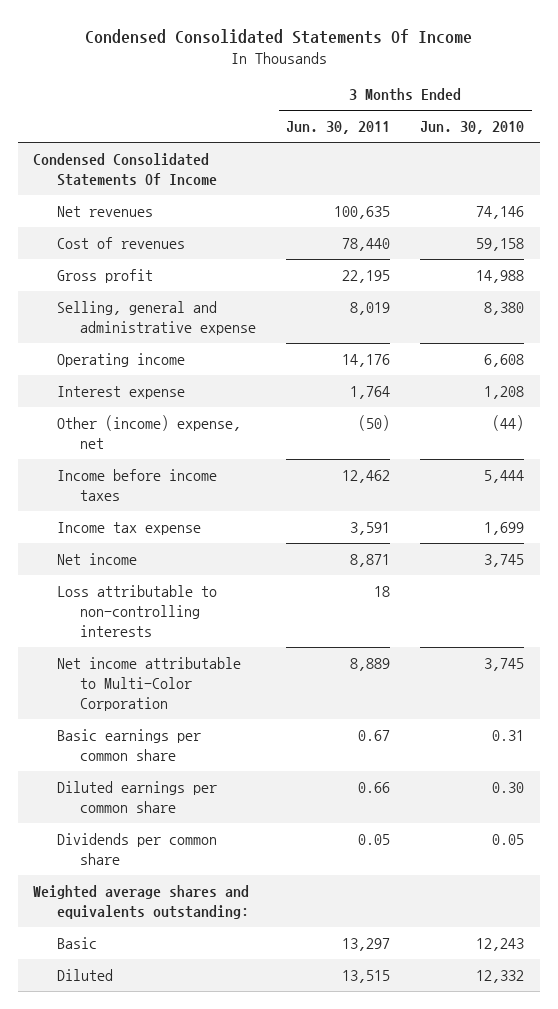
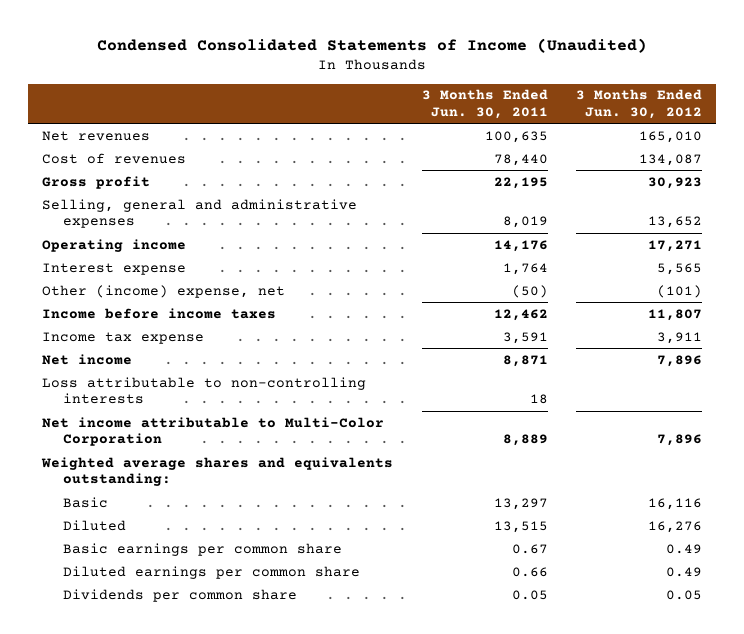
- Condensed Consolidated Statements Of Income
+ Condensed Consolidated Statements of Income (Unaudited)
- | 3 Months Ended Jun. 30, 2011 | 3 Months Ended Jun. 30, 2010
+ | 3 Months Ended Jun. 30, 2011 | 3 Months Ended Jun. 30, 2012
- Condensed Consolidated Statements Of Income
- Selling, general and administrative expense | 8,019 | 8,380
+ Selling, general and administrative expenses | 8,019 | 13,652
moved down: Basic earnings per common share | 0.67 | 0.49
moved down: Diluted earnings per common share | 0.66 | 0.49
moved down: Dividends per common share | 0.05 | 0.05

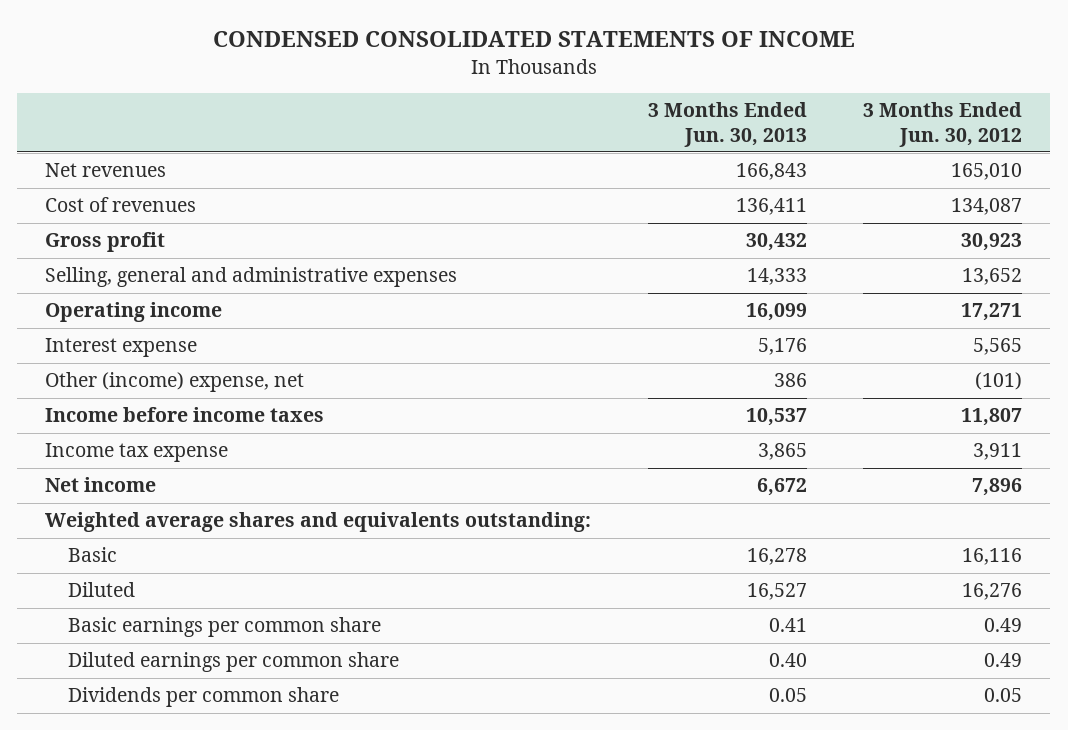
- Condensed Consolidated Statements of Income (Unaudited)
+ CONDENSED CONSOLIDATED STATEMENTS OF INCOME
- | 3 Months Ended Jun. 30, 2011 | 3 Months Ended Jun. 30, 2012
+ | 3 Months Ended Jun. 30, 2013 | 3 Months Ended Jun. 30, 2012
- Loss attributable to non-controlling interests | 18 |
- Net income attributable to Multi-Color Corporation | 8,889 | 7,896

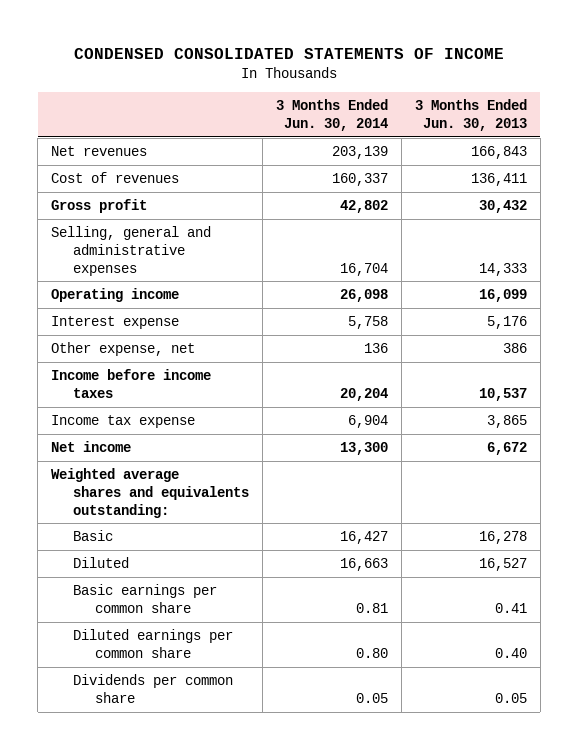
- | 3 Months Ended Jun. 30, 2013 | 3 Months Ended Jun. 30, 2012
+ | 3 Months Ended Jun. 30, 2014 | 3 Months Ended Jun. 30, 2013
- Other (income) expense, net | 386 | (101)
+ Other expense, net | 136 | 386

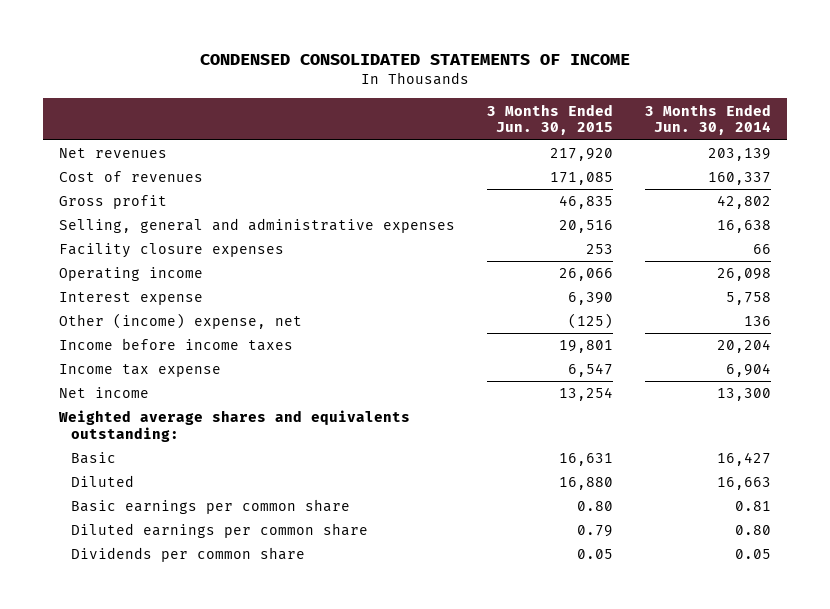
- | 3 Months Ended Jun. 30, 2014 | 3 Months Ended Jun. 30, 2013
+ | 3 Months Ended Jun. 30, 2015 | 3 Months Ended Jun. 30, 2014
- Selling, general and administrative expenses | 16,704 | 14,333
+ Selling, general and administrative expenses | 20,516 | 16,638
+ Facility closure expenses | 253 | 66
- Other expense, net | 136 | 386
+ Other (income) expense, net | (125) | 136

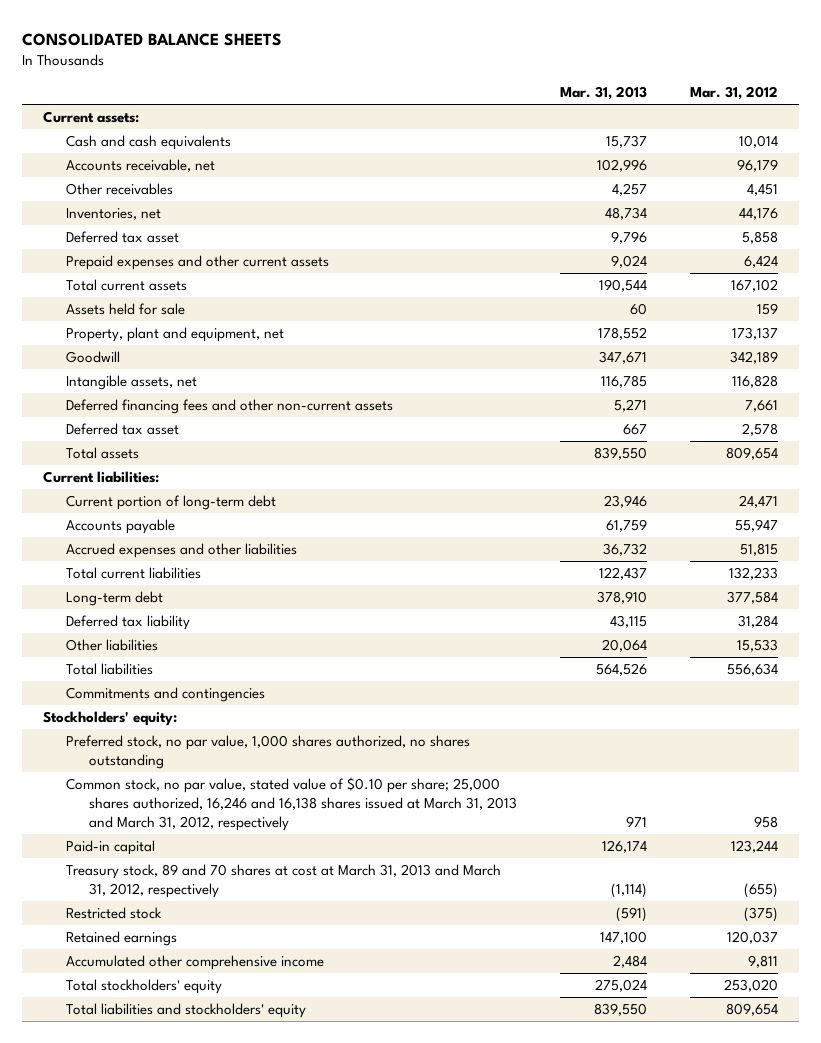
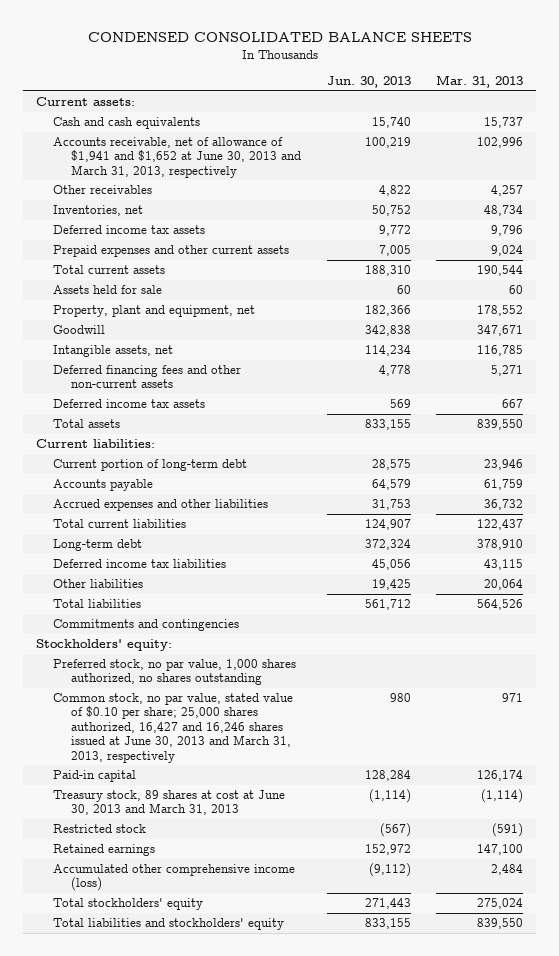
- CONSOLIDATED BALANCE SHEETS
+ CONDENSED CONSOLIDATED BALANCE SHEETS
- | Mar. 31, 2013 | Mar. 31, 2012
+ | Jun. 30, 2013 | Mar. 31, 2013
- Accounts receivable, net | 102,996 | 96,179
+ Accounts receivable, net of allowance of $1,941 and $1,652 at June 30, 2013 and March 31, 2013, respectively | 100,219 | 102,996
- Deferred tax asset | 9,796 | 5,858
+ Deferred income tax assets | 9,772 | 9,796
- Deferred tax asset | 667 | 2,578
+ Deferred income tax assets | 569 | 667
- Deferred tax liability | 43,115 | 31,284
+ Deferred income tax liabilities | 45,056 | 43,115
- Common stock, no par value, stated value of $0.10 per share; 25,000 shares authorized, 16,246 and 16,138 shares issued at March 31, 2013 and March 31, 2012, respectively | 971 | 958
+ Common stock, no par value, stated value of $0.10 per share; 25,000 shares authorized, 16,427 and 16,246 shares issued at June 30, 2013 and March 31, 2013, respectively | 980 | 971
- Treasury stock, 89 and 70 shares at cost at March 31, 2013 and March 31, 2012, respectively | (1,114) | (655)
+ Treasury stock, 89 shares at cost at June 30, 2013 and March 31, 2013 | (1,114) | (1,114)
- Accumulated other comprehensive income | 2,484 | 9,811
+ Accumulated other comprehensive income (loss) | (9,112) | 2,484

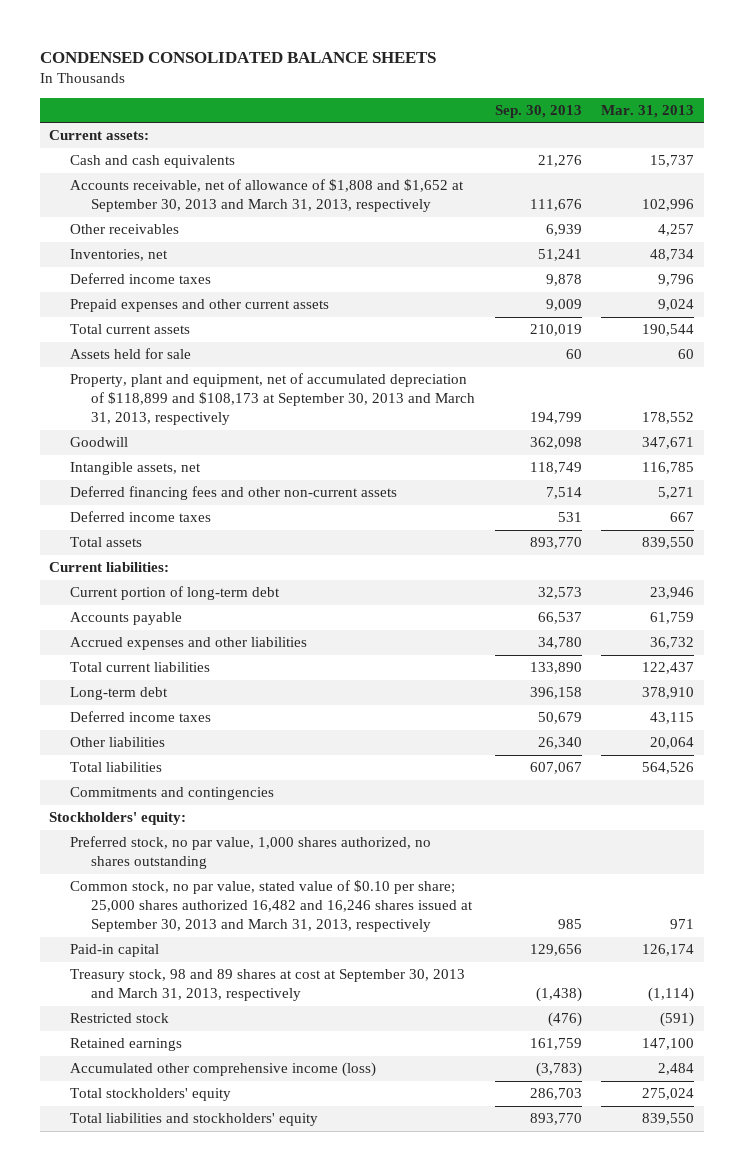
- | Jun. 30, 2013 | Mar. 31, 2013
+ | Sep. 30, 2013 | Mar. 31, 2013
- Accounts receivable, net of allowance of $1,941 and $1,652 at June 30, 2013 and March 31, 2013, respectively | 100,219 | 102,996
+ Accounts receivable, net of allowance of $1,808 and $1,652 at September 30, 2013 and March 31, 2013, respectively | 111,676 | 102,996
- Deferred income tax assets | 9,772 | 9,796
+ Deferred income taxes | 9,878 | 9,796
- Property, plant and equipment, net | 182,366 | 178,552
+ Property, plant and equipment, net of accumulated depreciation of $118,899 and $108,173 at September 30, 2013 and March 31, 2013, respectively | 194,799 | 178,552
- Deferred income tax assets | 569 | 667
+ Deferred income taxes | 531 | 667
- Deferred income tax liabilities | 45,056 | 43,115
+ Deferred income taxes | 50,679 | 43,115
- Common stock, no par value, stated value of $0.10 per share; 25,000 shares authorized, 16,427 and 16,246 shares issued at June 30, 2013 and March 31, 2013, respectively | 980 | 971
+ Common stock, no par value, stated value of $0.10 per share; 25,000 shares authorized 16,482 and 16,246 shares issued at September 30, 2013 and March 31, 2013, respectively | 985 | 971
- Treasury stock, 89 shares at cost at June 30, 2013 and March 31, 2013 | (1,114) | (1,114)
+ Treasury stock, 98 and 89 shares at cost at September 30, 2013 and March 31, 2013, respectively | (1,438) | (1,114)

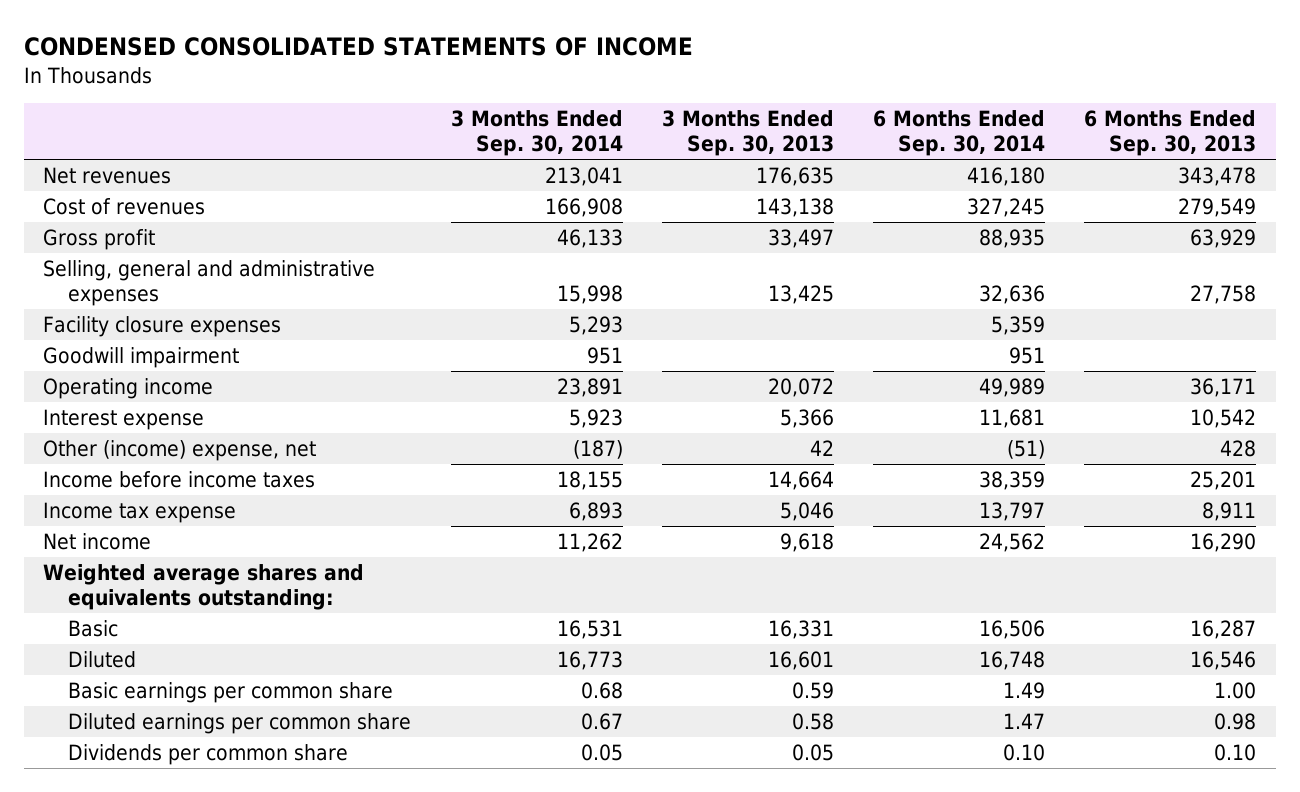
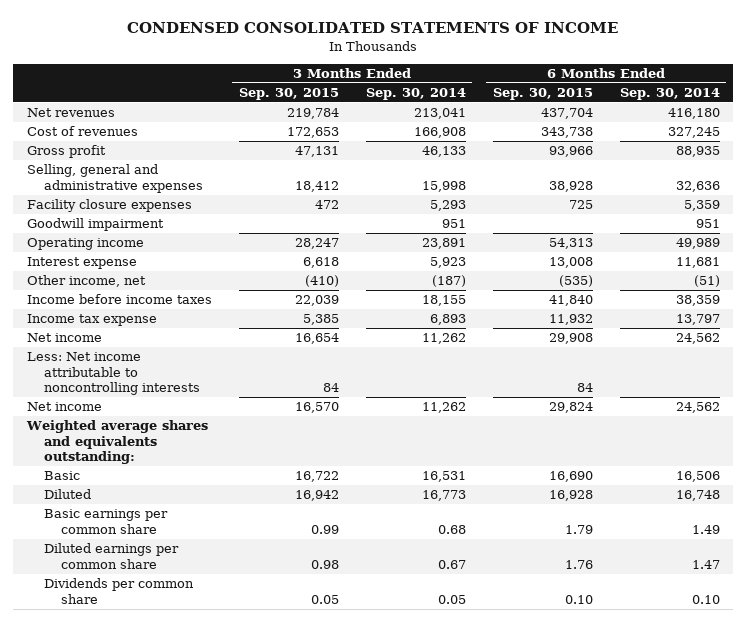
- | 3 Months Ended Sep. 30, 2014 | 3 Months Ended Sep. 30, 2013 | 6 Months Ended Sep. 30, 2014 | 6 Months Ended Sep. 30, 2013
+ | 3 Months Ended Sep. 30, 2015 | 3 Months Ended Sep. 30, 2014 | 6 Months Ended Sep. 30, 2015 | 6 Months Ended Sep. 30, 2014
- Other (income) expense, net | (187) | 42 | (51) | 428
+ Other income, net | (410) | (187) | (535) | (51)
+ Less: Net income attributable to noncontrolling interests | 84 | | 84 |
+ Net income | 16,570 | 11,262 | 29,824 | 24,562

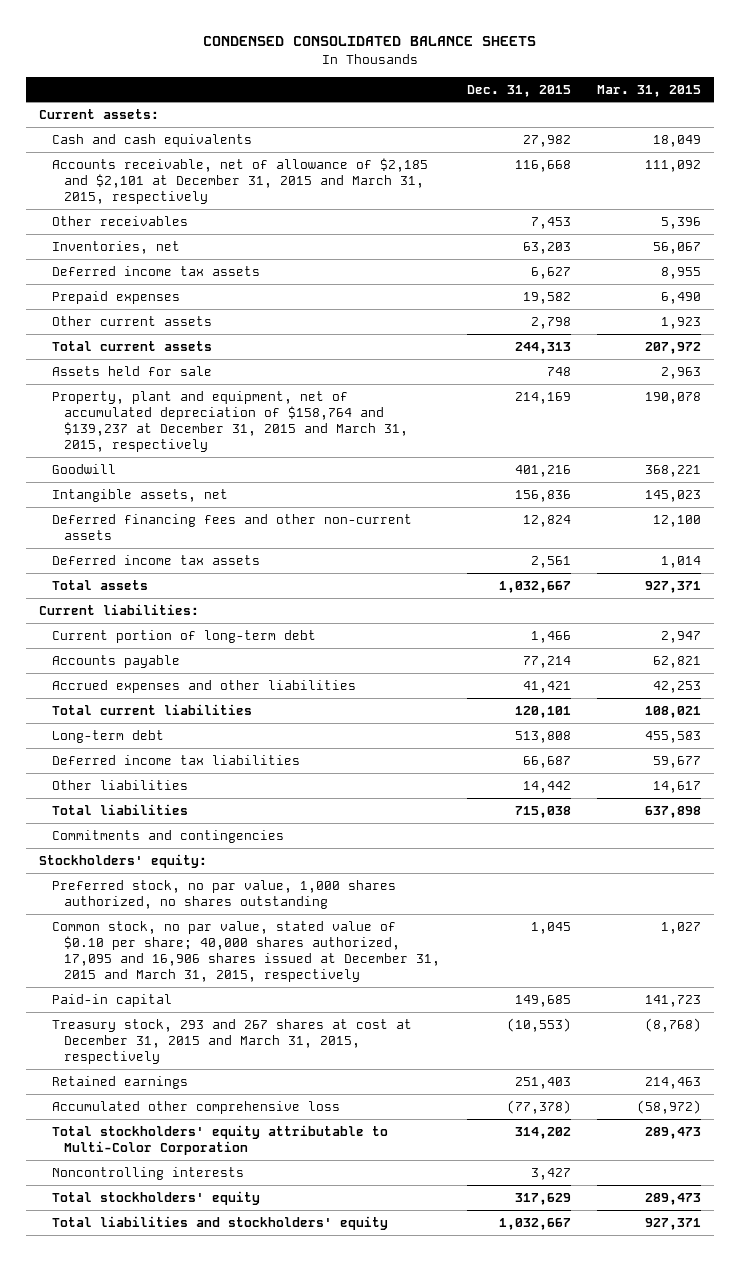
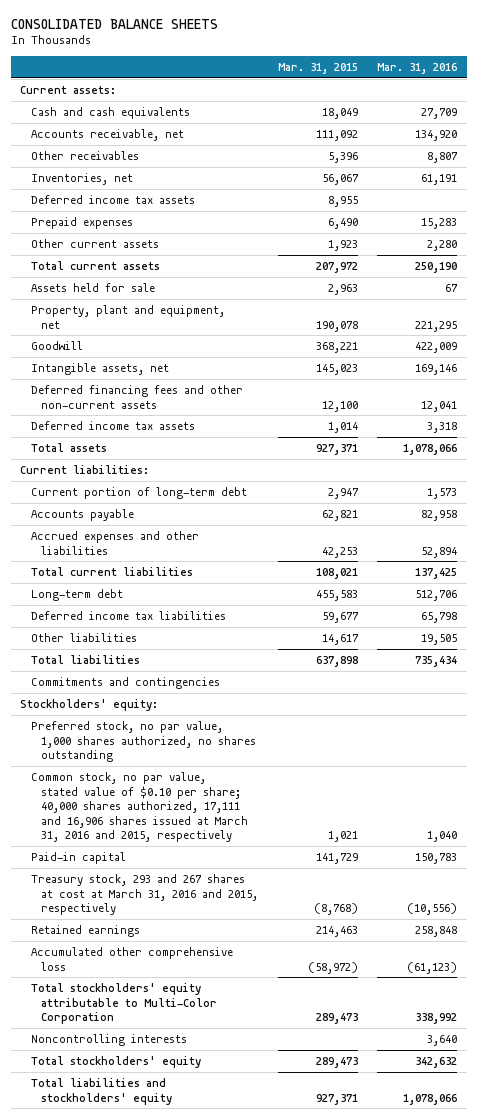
- CONDENSED CONSOLIDATED BALANCE SHEETS
+ CONSOLIDATED BALANCE SHEETS
- | Dec. 31, 2015 | Mar. 31, 2015
+ | Mar. 31, 2015 | Mar. 31, 2016
- Accounts receivable, net of allowance of $2,185 and $2,101 at December 31, 2015 and March 31, 2015, respectively | 116,668 | 111,092
+ Accounts receivable, net | 111,092 | 134,920
- Property, plant and equipment, net of accumulated depreciation of $158,764 and $139,237 at December 31, 2015 and March 31, 2015, respectively | 214,169 | 190,078
+ Property, plant and equipment, net | 190,078 | 221,295
- Common stock, no par value, stated value of $0.10 per share; 40,000 shares authorized, 17,095 and 16,906 shares issued at December 31, 2015 and March 31, 2015, respectively | 1,045 | 1,027
- Paid-in capital | 149,685 | 141,723
- Treasury stock, 293 and 267 shares at cost at December 31, 2015 and March 31, 2015, respectively | (10,553) | (8,768)
+ Common stock, no par value, stated value of $0.10 per share; 40,000 shares authorized, 17,111 and 16,906 shares issued at March 31, 2016 and 2015, respectively | 1,021 | 1,040
+ Paid-in capital | 141,729 | 150,783
+ Treasury stock, 293 and 267 shares at cost at March 31, 2016 and 2015, respectively | (8,768) | (10,556)

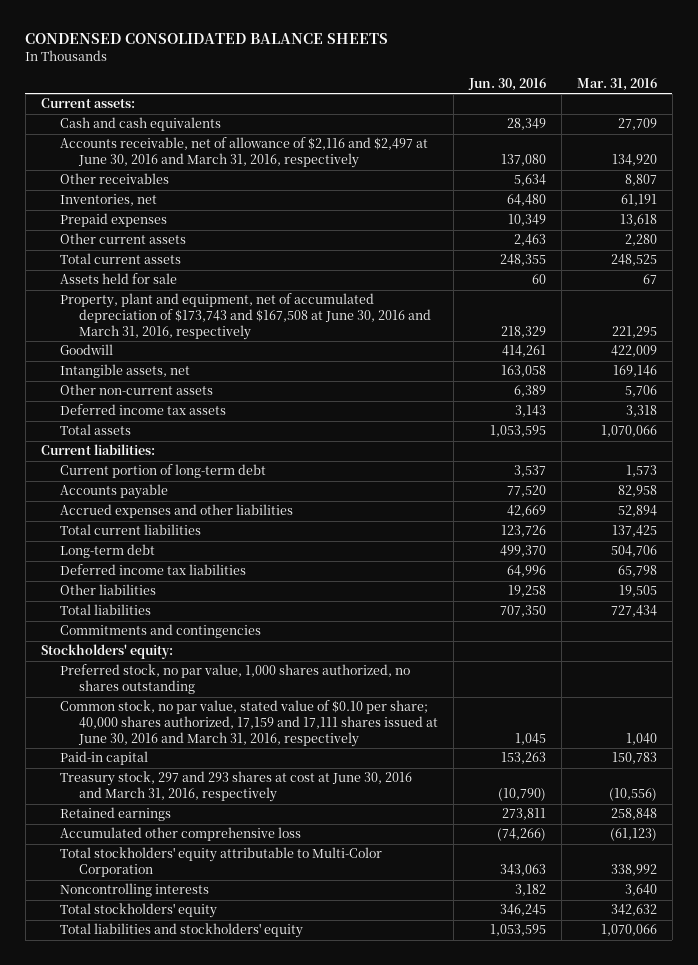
- CONSOLIDATED BALANCE SHEETS
+ CONDENSED CONSOLIDATED BALANCE SHEETS
- | Mar. 31, 2015 | Mar. 31, 2016
+ | Jun. 30, 2016 | Mar. 31, 2016
- Accounts receivable, net | 111,092 | 134,920
+ Accounts receivable, net of allowance of $2,116 and $2,497 at June 30, 2016 and March 31, 2016, respectively | 137,080 | 134,920
- Deferred income tax assets | 8,955 |
- Prepaid expenses | 6,490 | 15,283
+ Prepaid expenses | 10,349 | 13,618
- Total current assets | 207,972 | 250,190
+ Total current assets | 248,355 | 248,525
- Property, plant and equipment, net | 190,078 | 221,295
+ Property, plant and equipment, net of accumulated depreciation of $173,743 and $167,508 at June 30, 2016 and March 31, 2016, respectively | 218,329 | 221,295
- Deferred financing fees and other non-current assets | 12,100 | 12,041
+ Other non-current assets | 6,389 | 5,706
- Total assets | 927,371 | 1,078,066
+ Total assets | 1,053,595 | 1,070,066
- Long-term debt | 455,583 | 512,706
+ Long-term debt | 499,370 | 504,706
- Total liabilities | 637,898 | 735,434
+ Total liabilities | 707,350 | 727,434
- Common stock, no par value, stated value of $0.10 per share; 40,000 shares authorized, 17,111 and 16,906 shares issued at March 31, 2016 and 2015, respectively | 1,021 | 1,040
+ Common stock, no par value, stated value of $0.10 per share; 40,000 shares authorized, 17,159 and 17,111 shares issued at June 30, 2016 and March 31, 2016, respectively | 1,045 | 1,040
- Treasury stock, 293 and 267 shares at cost at March 31, 2016 and 2015, respectively | (8,768) | (10,556)
+ Treasury stock, 297 and 293 shares at cost at June 30, 2016 and March 31, 2016, respectively | (10,790) | (10,556)
- Total liabilities and stockholders' equity | 927,371 | 1,078,066
+ Total liabilities and stockholders' equity | 1,053,595 | 1,070,066

